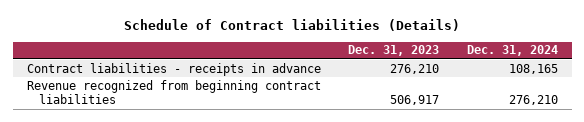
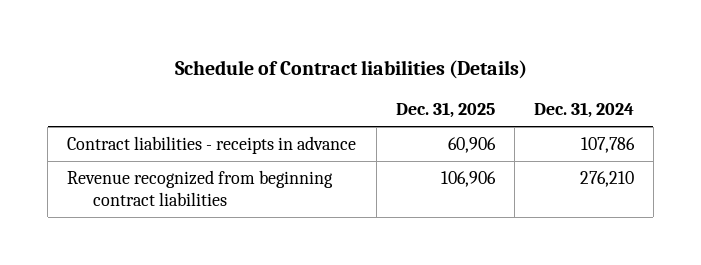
- | Dec. 31, 2023 | Dec. 31, 2024
+ | Dec. 31, 2025 | Dec. 31, 2024
- Contract liabilities - receipts in advance | 276,210 | 108,165
+ Contract liabilities - receipts in advance | 60,906 | 107,786

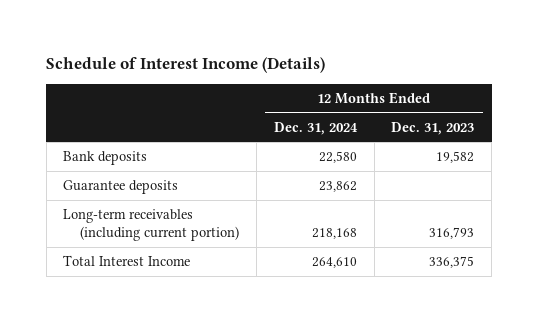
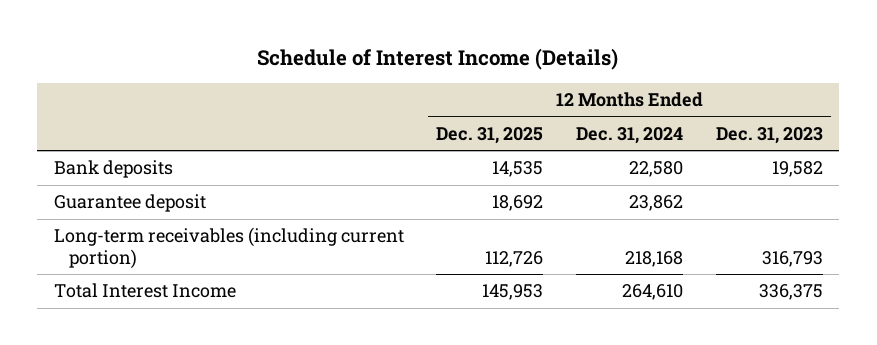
- | 12 Months Ended Dec. 31, 2024 | 12 Months Ended Dec. 31, 2023
+ | 12 Months Ended Dec. 31, 2025 | 12 Months Ended Dec. 31, 2024 | 12 Months Ended Dec. 31, 2023
- Guarantee deposits | 23,862 |
+ Guarantee deposit | 18,692 | 23,862 |

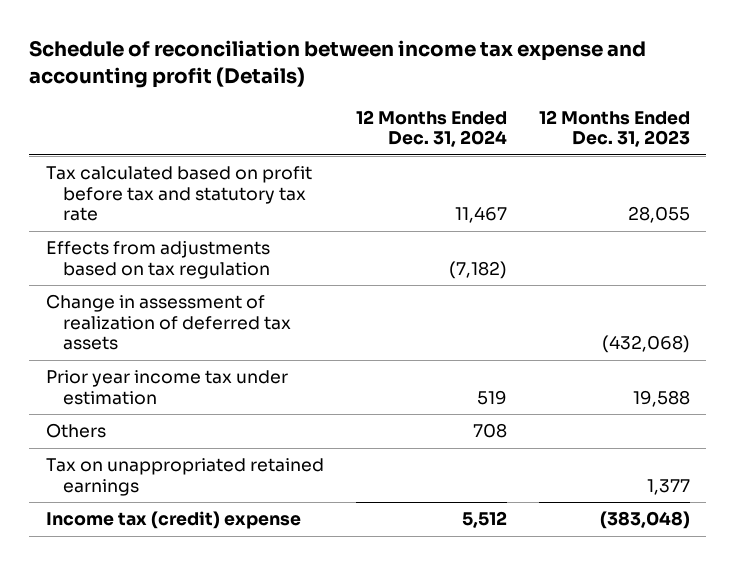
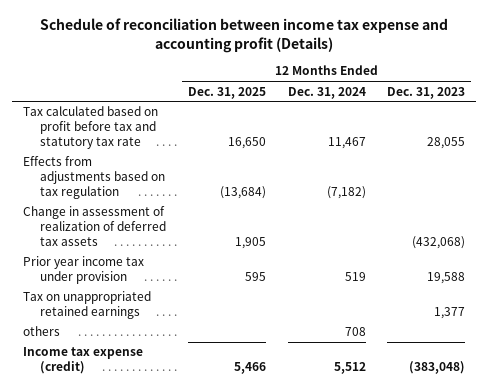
- | 12 Months Ended Dec. 31, 2024 | 12 Months Ended Dec. 31, 2023
+ | 12 Months Ended Dec. 31, 2025 | 12 Months Ended Dec. 31, 2024 | 12 Months Ended Dec. 31, 2023
- Prior year income tax under estimation | 519 | 19,588
- Others | 708 |
+ Prior year income tax under provision | 595 | 519 | 19,588
- Income tax (credit) expense | 5,512 | (383,048)
+ others | | 708 |
+ Income tax expense (credit) | 5,466 | 5,512 | (383,048)

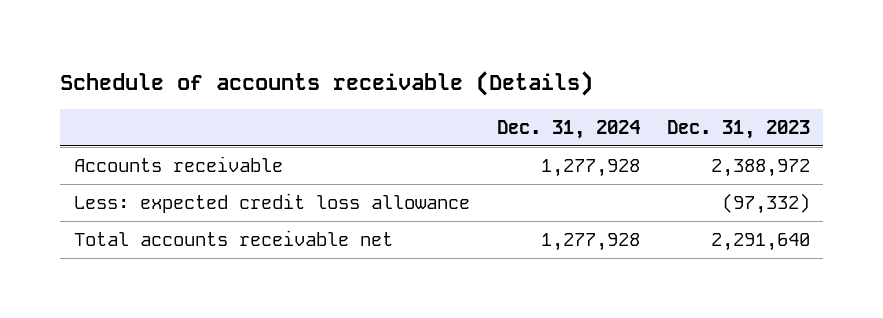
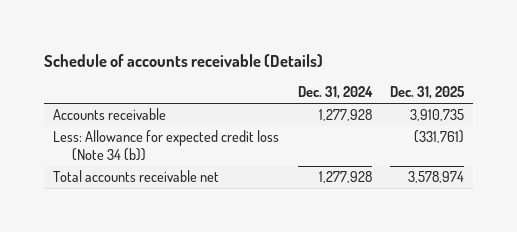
- | Dec. 31, 2024 | Dec. 31, 2023
+ | Dec. 31, 2024 | Dec. 31, 2025
- Less: expected credit loss allowance | | (97,332)
+ Less: Allowance for expected credit loss (Note 34 (b)) | | (331,761)

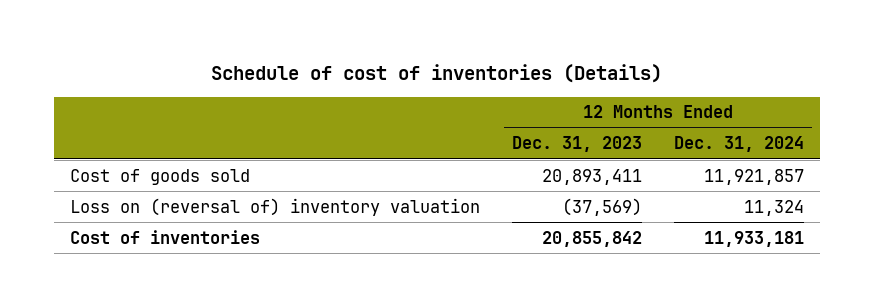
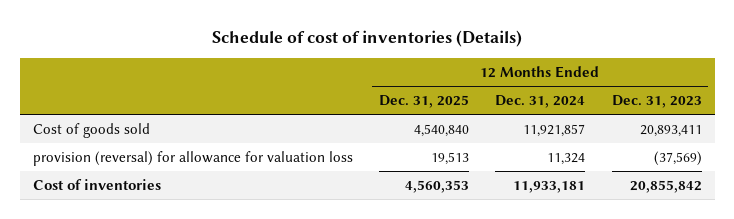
- | 12 Months Ended Dec. 31, 2023 | 12 Months Ended Dec. 31, 2024
+ | 12 Months Ended Dec. 31, 2025 | 12 Months Ended Dec. 31, 2024 | 12 Months Ended Dec. 31, 2023
- Loss on (reversal of) inventory valuation | (37,569) | 11,324
+ provision (reversal) for allowance for valuation loss | 19,513 | 11,324 | (37,569)

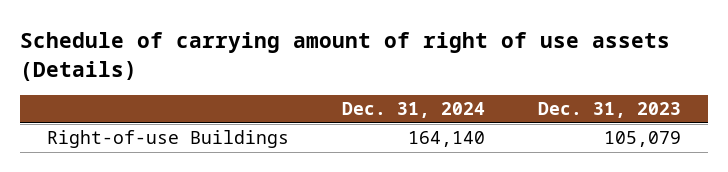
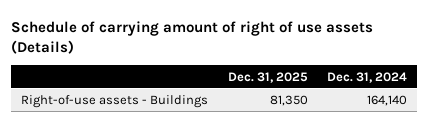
- | Dec. 31, 2024 | Dec. 31, 2023
+ | Dec. 31, 2025 | Dec. 31, 2024
- Right-of-use Buildings | 164,140 | 105,079
+ Right-of-use assets - Buildings | 81,350 | 164,140

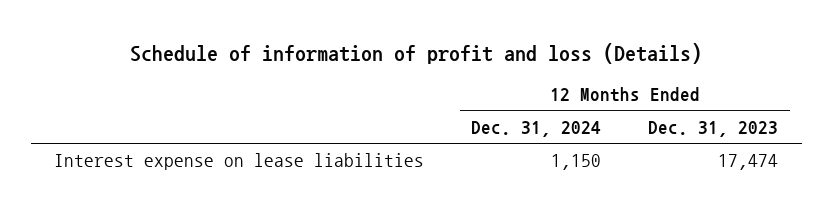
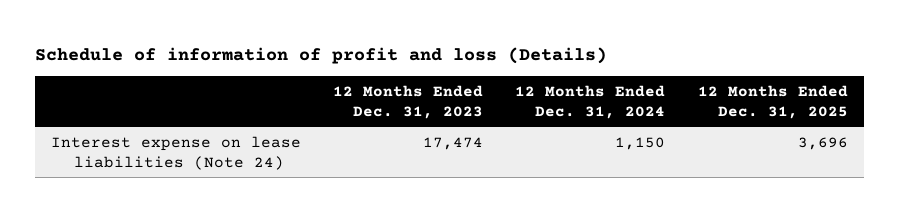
- | 12 Months Ended Dec. 31, 2024 | 12 Months Ended Dec. 31, 2023
+ | 12 Months Ended Dec. 31, 2023 | 12 Months Ended Dec. 31, 2024 | 12 Months Ended Dec. 31, 2025
- Interest expense on lease liabilities | 1,150 | 17,474
+ Interest expense on lease liabilities (Note 24) | 17,474 | 1,150 | 3,696

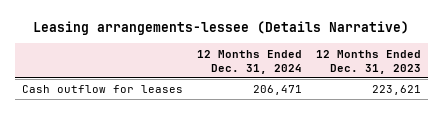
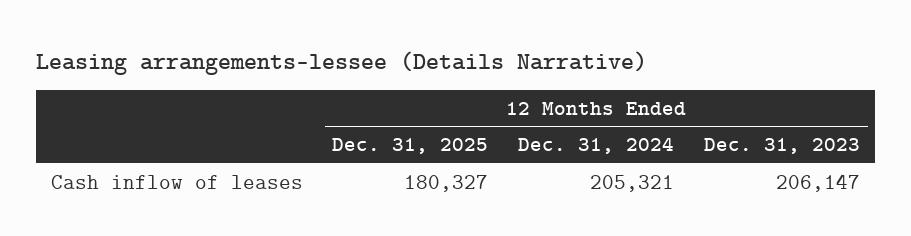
- | 12 Months Ended Dec. 31, 2024 | 12 Months Ended Dec. 31, 2023
+ | 12 Months Ended Dec. 31, 2025 | 12 Months Ended Dec. 31, 2024 | 12 Months Ended Dec. 31, 2023
- Cash outflow for leases | 206,471 | 223,621
+ Cash inflow of leases | 180,327 | 205,321 | 206,147

